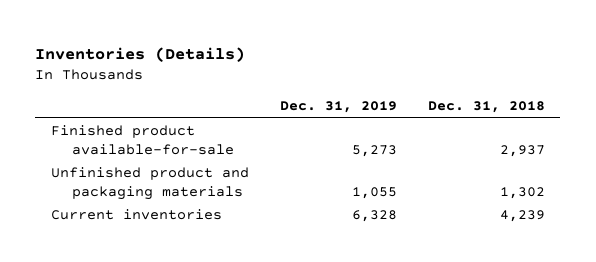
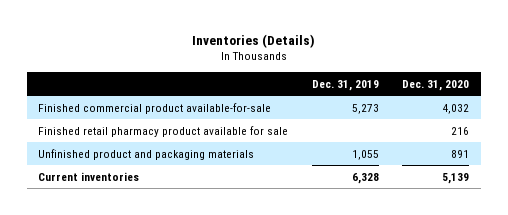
- | Dec. 31, 2019 | Dec. 31, 2018
+ | Dec. 31, 2019 | Dec. 31, 2020
- Finished product available-for-sale | 5,273 | 2,937
+ Finished commercial product available-for-sale | 5,273 | 4,032
+ Finished retail pharmacy product available for sale | | 216

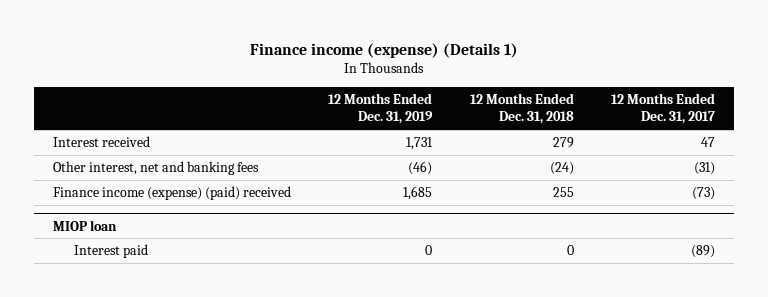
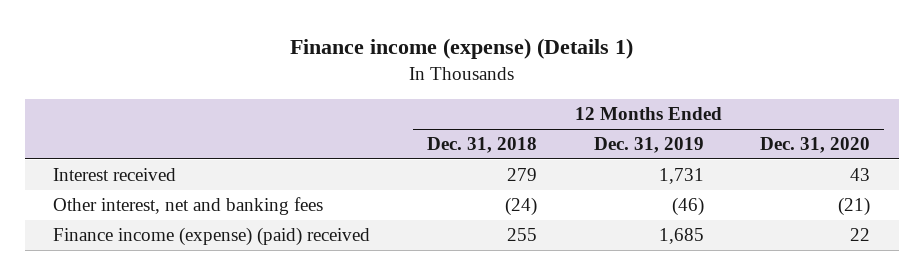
- | 12 Months Ended Dec. 31, 2019 | 12 Months Ended Dec. 31, 2018 | 12 Months Ended Dec. 31, 2017
+ | 12 Months Ended Dec. 31, 2018 | 12 Months Ended Dec. 31, 2019 | 12 Months Ended Dec. 31, 2020
- MIOP loan
- Interest paid | 0 | 0 | (89)

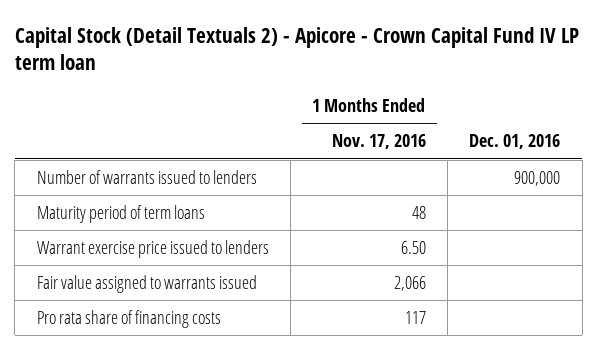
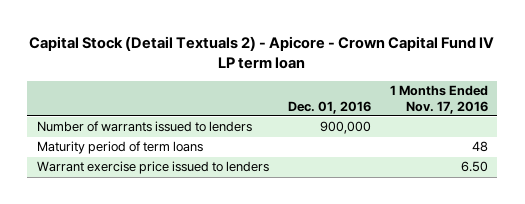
- | 1 Months Ended Nov. 17, 2016 | Dec. 01, 2016
+ | Dec. 01, 2016 | 1 Months Ended Nov. 17, 2016
- Fair value assigned to warrants issued | 2,066 |
- Pro rata share of financing costs | 117 |

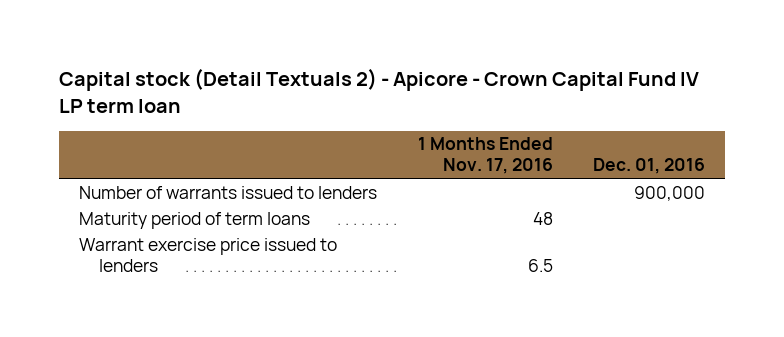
- Capital Stock (Detail Textuals 2) - Apicore - Crown Capital Fund IV LP term loan
+ Capital stock (Detail Textuals 2) - Apicore - Crown Capital Fund IV LP term loan
- | Dec. 01, 2016 | 1 Months Ended Nov. 17, 2016
+ | 1 Months Ended Nov. 17, 2016 | Dec. 01, 2016
- Warrant exercise price issued to lenders | | 6.50
+ Warrant exercise price issued to lenders | 6.5 |

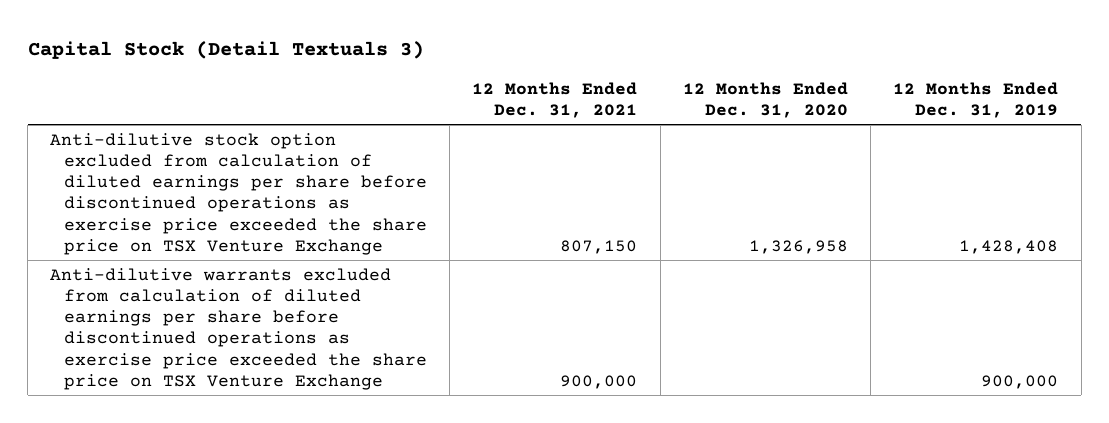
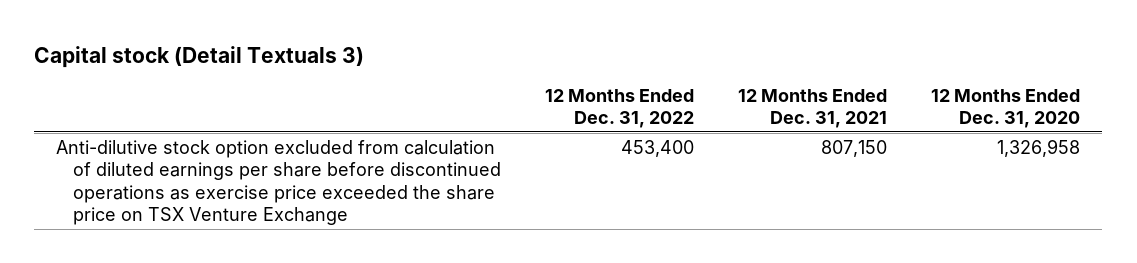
- Capital Stock (Detail Textuals 3)
+ Capital stock (Detail Textuals 3)
- | 12 Months Ended Dec. 31, 2021 | 12 Months Ended Dec. 31, 2020 | 12 Months Ended Dec. 31, 2019
+ | 12 Months Ended Dec. 31, 2022 | 12 Months Ended Dec. 31, 2021 | 12 Months Ended Dec. 31, 2020
- Anti-dilutive warrants excluded from calculation of diluted earnings per share before discontinued operations as exercise price exceeded the share price on TSX Venture Exchange | 900,000 | | 900,000

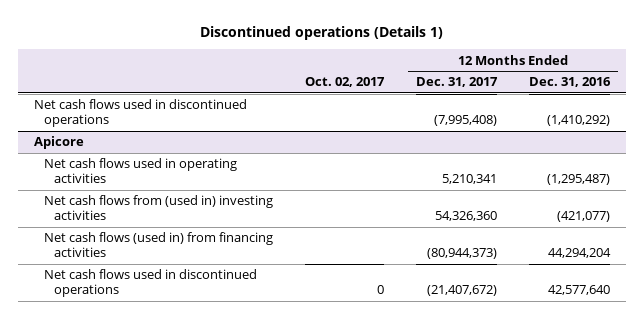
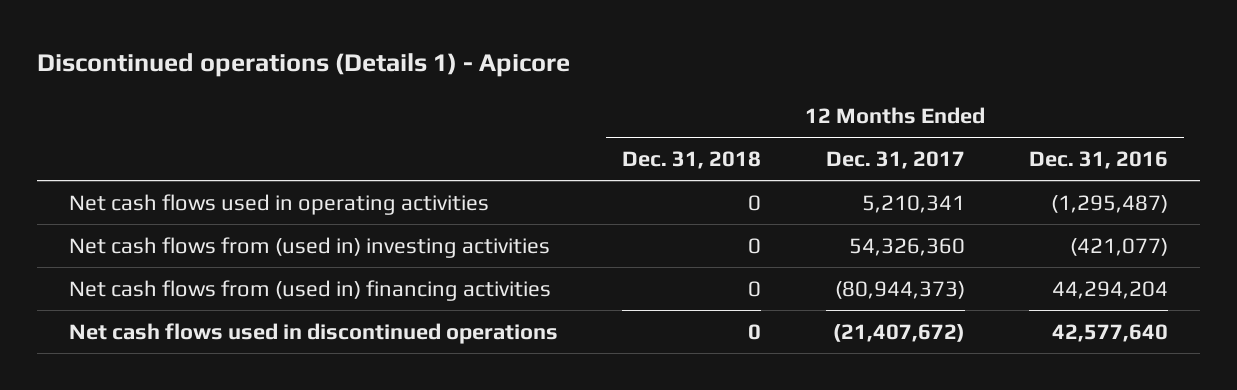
- Discontinued operations (Details 1)
+ Discontinued operations (Details 1) - Apicore
- | Oct. 02, 2017 | 12 Months Ended Dec. 31, 2017 | 12 Months Ended Dec. 31, 2016
+ | 12 Months Ended Dec. 31, 2018 | 12 Months Ended Dec. 31, 2017 | 12 Months Ended Dec. 31, 2016
- Net cash flows used in discontinued operations | | (7,995,408) | (1,410,292)
- Apicore
- Net cash flows (used in) from financing activities | | (80,944,373) | 44,294,204
+ Net cash flows from (used in) financing activities | 0 | (80,944,373) | 44,294,204

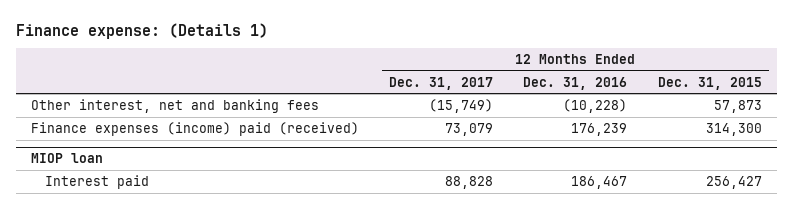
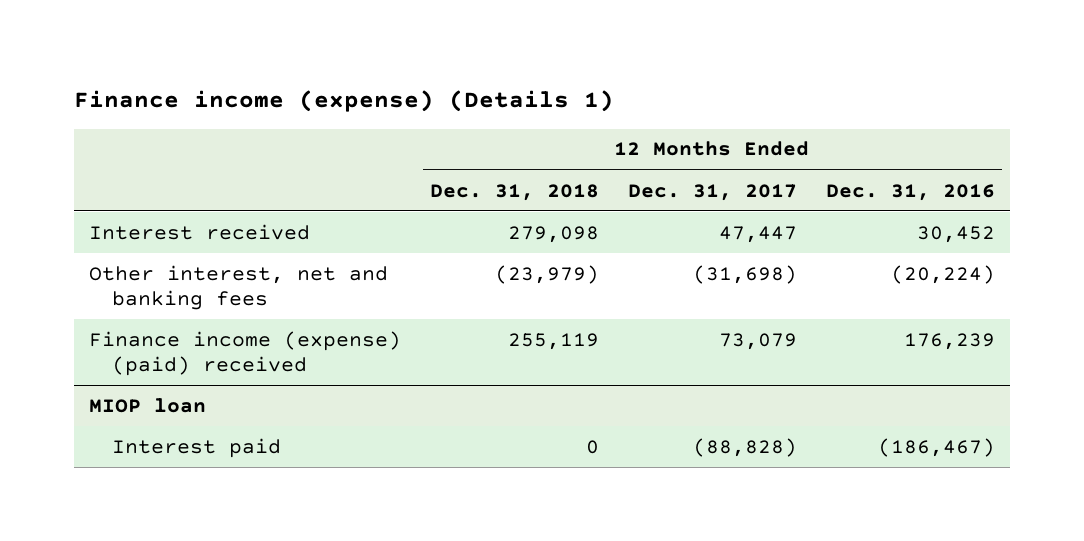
- Finance expense: (Details 1)
+ Finance income (expense) (Details 1)
- | 12 Months Ended Dec. 31, 2017 | 12 Months Ended Dec. 31, 2016 | 12 Months Ended Dec. 31, 2015
+ | 12 Months Ended Dec. 31, 2018 | 12 Months Ended Dec. 31, 2017 | 12 Months Ended Dec. 31, 2016
- Other interest, net and banking fees | (15,749) | (10,228) | 57,873
- Finance expenses (income) paid (received) | 73,079 | 176,239 | 314,300
+ Interest received | 279,098 | 47,447 | 30,452
+ Other interest, net and banking fees | (23,979) | (31,698) | (20,224)
+ Finance income (expense) (paid) received | 255,119 | 73,079 | 176,239
@ MIOP loan
- Interest paid | 88,828 | 186,467 | 256,427
+ Interest paid | 0 | (88,828) | (186,467)

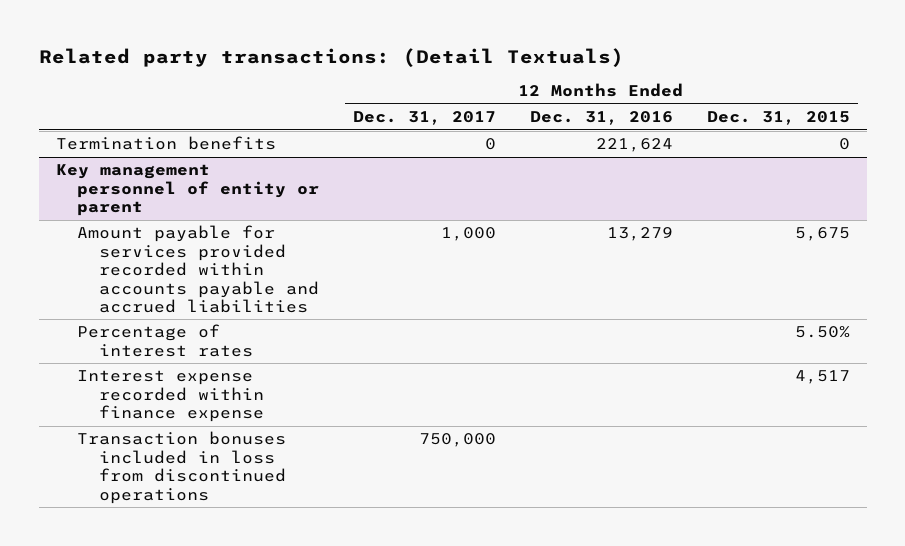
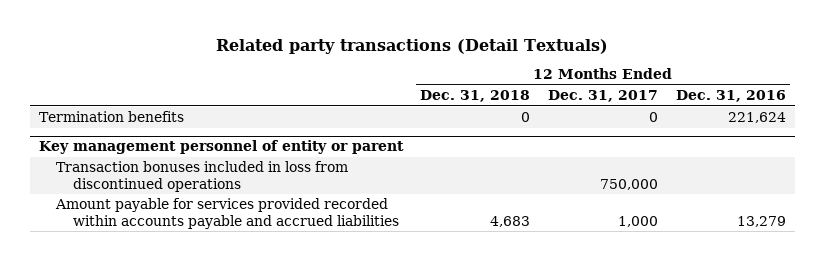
- Related party transactions: (Detail Textuals)
+ Related party transactions (Detail Textuals)
- | 12 Months Ended Dec. 31, 2017 | 12 Months Ended Dec. 31, 2016 | 12 Months Ended Dec. 31, 2015
+ | 12 Months Ended Dec. 31, 2018 | 12 Months Ended Dec. 31, 2017 | 12 Months Ended Dec. 31, 2016
@ Key management personnel of entity or parent
- Percentage of interest rates | | | 5.50%
- Interest expense recorded within finance expense | | | 4,517
moved down: Amount payable for services provided recorded within accounts payable and accrued liabilities | 4,683 | 1,000 | 13,279

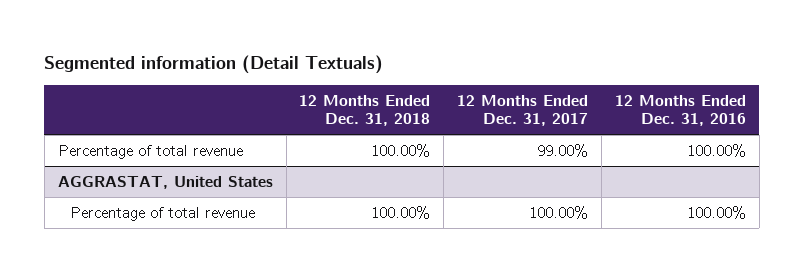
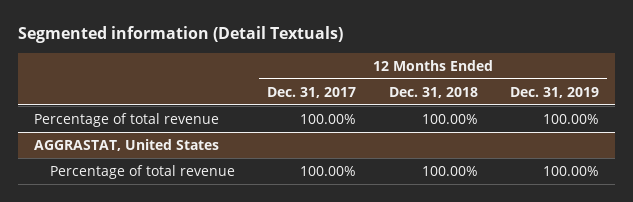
- | 12 Months Ended Dec. 31, 2018 | 12 Months Ended Dec. 31, 2017 | 12 Months Ended Dec. 31, 2016
+ | 12 Months Ended Dec. 31, 2017 | 12 Months Ended Dec. 31, 2018 | 12 Months Ended Dec. 31, 2019
- Percentage of total revenue | 100.00% | 99.00% | 100.00%
+ Percentage of total revenue | 100.00% | 100.00% | 100.00%

